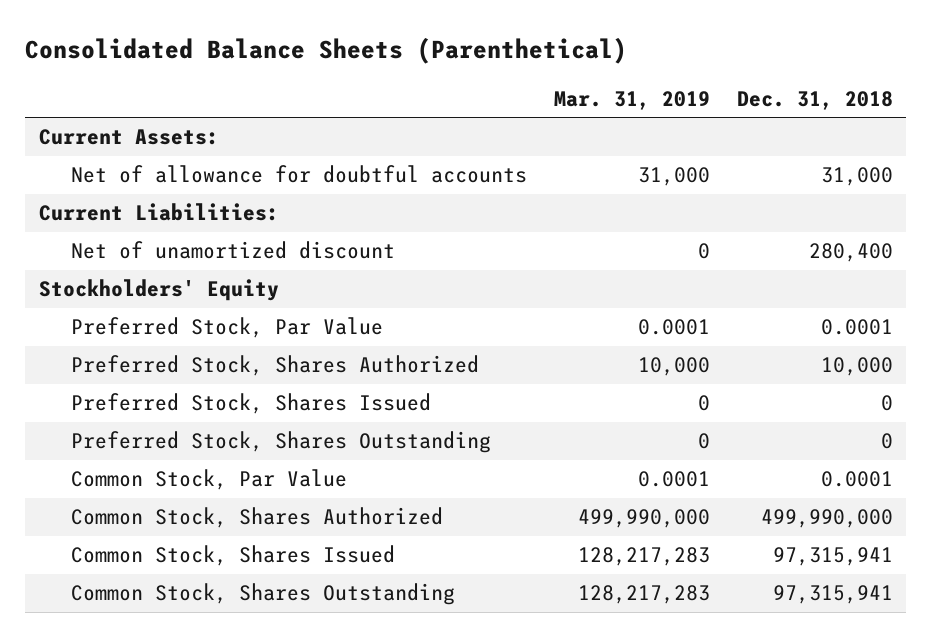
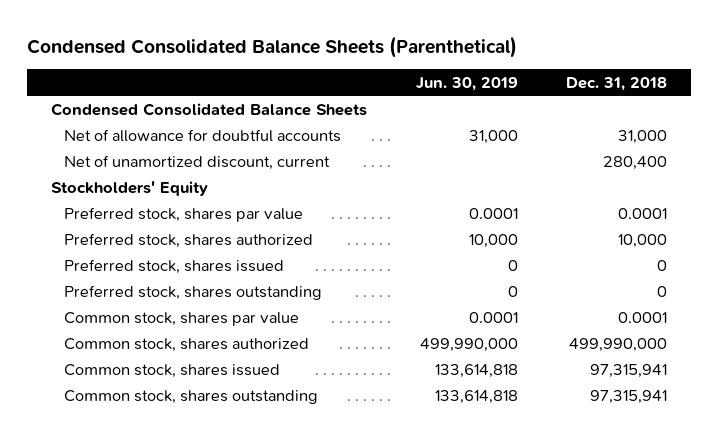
- Consolidated Balance Sheets (Parenthetical)
+ Condensed Consolidated Balance Sheets (Parenthetical)
- | Mar. 31, 2019 | Dec. 31, 2018
+ | Jun. 30, 2019 | Dec. 31, 2018
- Current Assets:
+ Condensed Consolidated Balance Sheets
- Current Liabilities:
- Net of unamortized discount | 0 | 280,400
+ Net of unamortized discount, current | | 280,400
- Preferred Stock, Par Value | 0.0001 | 0.0001
- Preferred Stock, Shares Authorized | 10,000 | 10,000
- Preferred Stock, Shares Issued | 0 | 0
- Preferred Stock, Shares Outstanding | 0 | 0
- Common Stock, Par Value | 0.0001 | 0.0001
- Common Stock, Shares Authorized | 499,990,000 | 499,990,000
- Common Stock, Shares Issued | 128,217,283 | 97,315,941
- Common Stock, Shares Outstanding | 128,217,283 | 97,315,941
+ Preferred stock, shares par value | 0.0001 | 0.0001
+ Preferred stock, shares authorized | 10,000 | 10,000
+ Preferred stock, shares issued | 0 | 0
+ Preferred stock, shares outstanding | 0 | 0
+ Common stock, shares par value | 0.0001 | 0.0001
+ Common stock, shares authorized | 499,990,000 | 499,990,000
+ Common stock, shares issued | 133,614,818 | 97,315,941
+ Common stock, shares outstanding | 133,614,818 | 97,315,941

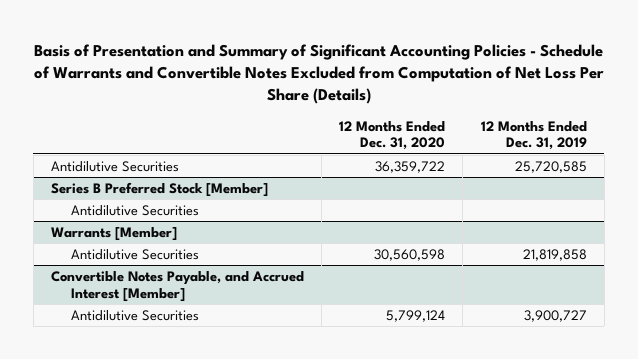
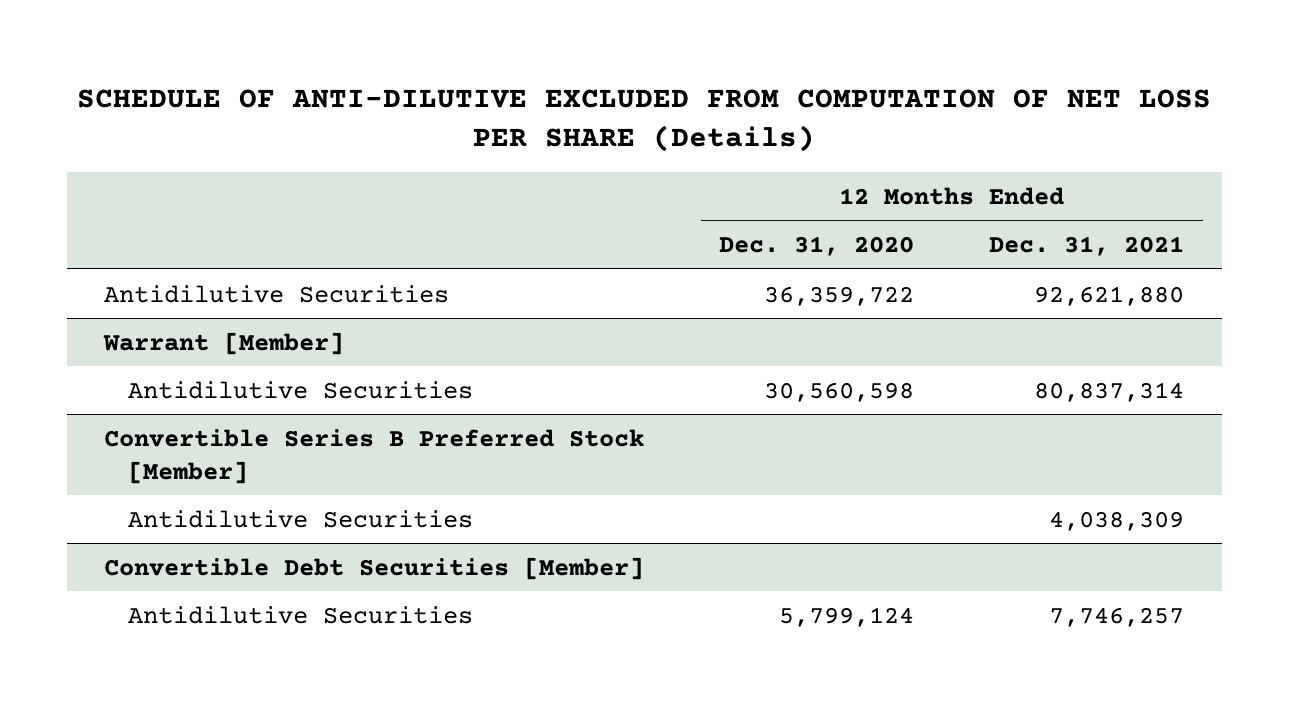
- Basis of Presentation and Summary of Significant Accounting Policies - Schedule of Warrants and Convertible Notes Excluded from Computation of Net Loss Per Share (Details)
+ SCHEDULE OF ANTI-DILUTIVE EXCLUDED FROM COMPUTATION OF NET LOSS PER SHARE (Details)
- | 12 Months Ended Dec. 31, 2020 | 12 Months Ended Dec. 31, 2019
+ | 12 Months Ended Dec. 31, 2020 | 12 Months Ended Dec. 31, 2021
- Series B Preferred Stock [Member]
- Antidilutive Securities
- Warrants [Member]
+ Warrant [Member]
- Convertible Notes Payable, and Accrued Interest [Member]
+ Convertible Series B Preferred Stock [Member]
+ Antidilutive Securities | | 4,038,309
+ Convertible Debt Securities [Member]

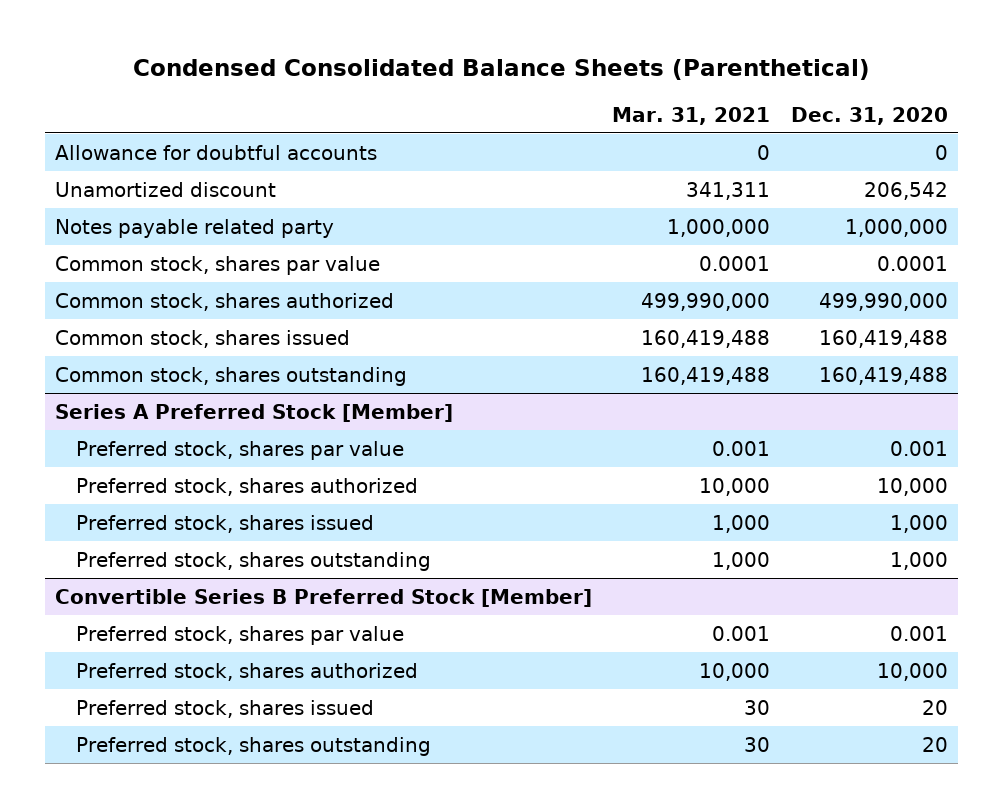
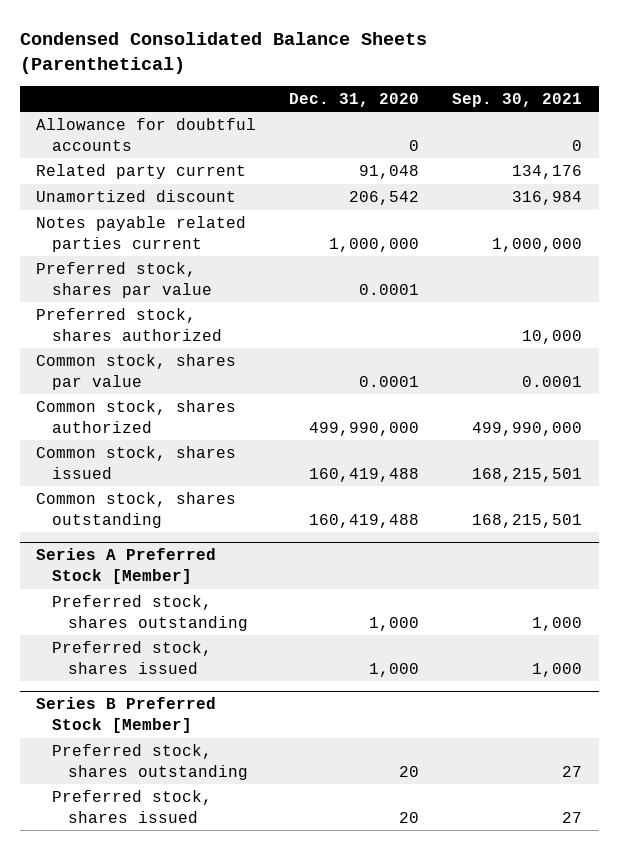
- | Mar. 31, 2021 | Dec. 31, 2020
+ | Dec. 31, 2020 | Sep. 30, 2021
+ Related party current | 91,048 | 134,176
- Notes payable related party | 1,000,000 | 1,000,000
+ Notes payable related parties current | 1,000,000 | 1,000,000
+ Preferred stock, shares par value | 0.0001 |
+ Preferred stock, shares authorized | | 10,000
@ Series A Preferred Stock [Member]
- Preferred stock, shares par value | 0.001 | 0.001
- Preferred stock, shares authorized | 10,000 | 10,000
- Convertible Series B Preferred Stock [Member]
- Preferred stock, shares par value | 0.001 | 0.001
- Preferred stock, shares authorized | 10,000 | 10,000
- Preferred stock, shares issued | 30 | 20
@ Series A Preferred Stock [Member]
moved down: Preferred stock, shares issued | 1,000 | 1,000
+ Series B Preferred Stock [Member]
+ Preferred stock, shares issued | 20 | 27

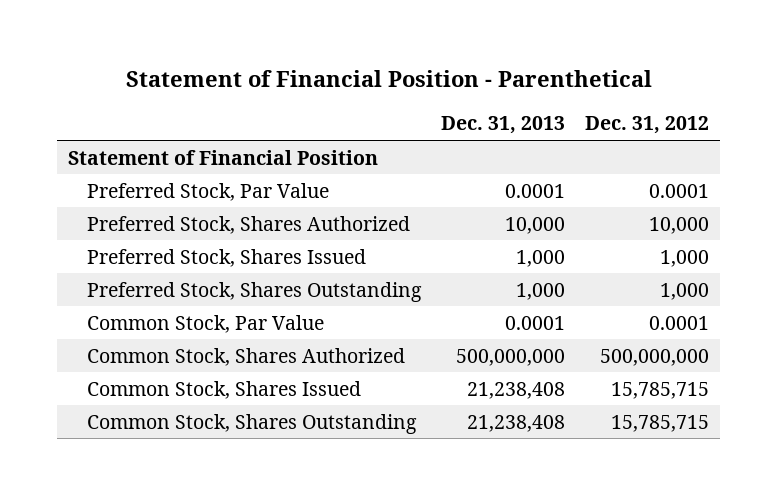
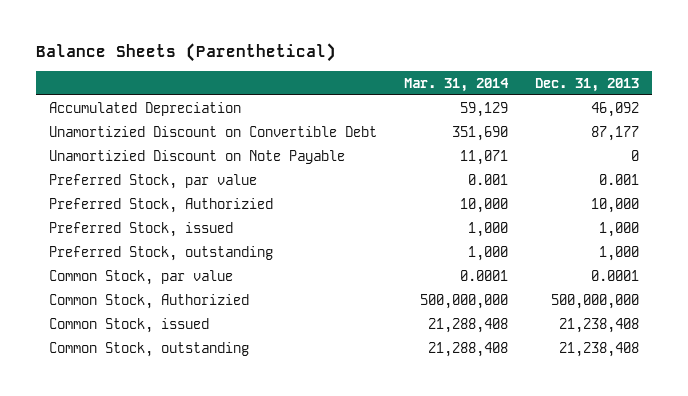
- Statement of Financial Position - Parenthetical
+ Balance Sheets (Parenthetical)
- | Dec. 31, 2013 | Dec. 31, 2012
+ | Mar. 31, 2014 | Dec. 31, 2013
- Statement of Financial Position
- Preferred Stock, Par Value | 0.0001 | 0.0001
- Preferred Stock, Shares Authorized | 10,000 | 10,000
- Preferred Stock, Shares Issued | 1,000 | 1,000
- Preferred Stock, Shares Outstanding | 1,000 | 1,000
- Common Stock, Par Value | 0.0001 | 0.0001
- Common Stock, Shares Authorized | 500,000,000 | 500,000,000
- Common Stock, Shares Issued | 21,238,408 | 15,785,715
- Common Stock, Shares Outstanding | 21,238,408 | 15,785,715
+ Accumulated Depreciation | 59,129 | 46,092
+ Unamortizied Discount on Convertible Debt | 351,690 | 87,177
+ Unamortizied Discount on Note Payable | 11,071 | 0
+ Preferred Stock, par value | 0.001 | 0.001
+ Preferred Stock, Authorizied | 10,000 | 10,000
+ Preferred Stock, issued | 1,000 | 1,000
+ Preferred Stock, outstanding | 1,000 | 1,000
+ Common Stock, par value | 0.0001 | 0.0001
+ Common Stock, Authorizied | 500,000,000 | 500,000,000
+ Common Stock, issued | 21,288,408 | 21,238,408
+ Common Stock, outstanding | 21,288,408 | 21,238,408

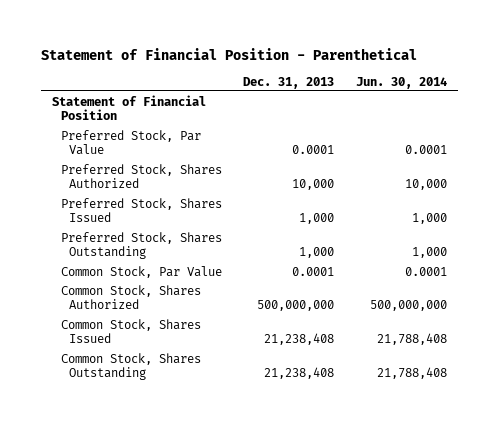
- Balance Sheets (Parenthetical)
+ Statement of Financial Position - Parenthetical
- | Mar. 31, 2014 | Dec. 31, 2013
+ | Dec. 31, 2013 | Jun. 30, 2014
- Accumulated Depreciation | 59,129 | 46,092
- Unamortizied Discount on Convertible Debt | 351,690 | 87,177
- Unamortizied Discount on Note Payable | 11,071 | 0
- Preferred Stock, par value | 0.001 | 0.001
- Preferred Stock, Authorizied | 10,000 | 10,000
- Preferred Stock, issued | 1,000 | 1,000
- Preferred Stock, outstanding | 1,000 | 1,000
- Common Stock, par value | 0.0001 | 0.0001
- Common Stock, Authorizied | 500,000,000 | 500,000,000
- Common Stock, issued | 21,288,408 | 21,238,408
- Common Stock, outstanding | 21,288,408 | 21,238,408
+ Statement of Financial Position
+ Preferred Stock, Par Value | 0.0001 | 0.0001
+ Preferred Stock, Shares Authorized | 10,000 | 10,000
+ Preferred Stock, Shares Issued | 1,000 | 1,000
+ Preferred Stock, Shares Outstanding | 1,000 | 1,000
+ Common Stock, Par Value | 0.0001 | 0.0001
+ Common Stock, Shares Authorized | 500,000,000 | 500,000,000
+ Common Stock, Shares Issued | 21,238,408 | 21,788,408
+ Common Stock, Shares Outstanding | 21,238,408 | 21,788,408

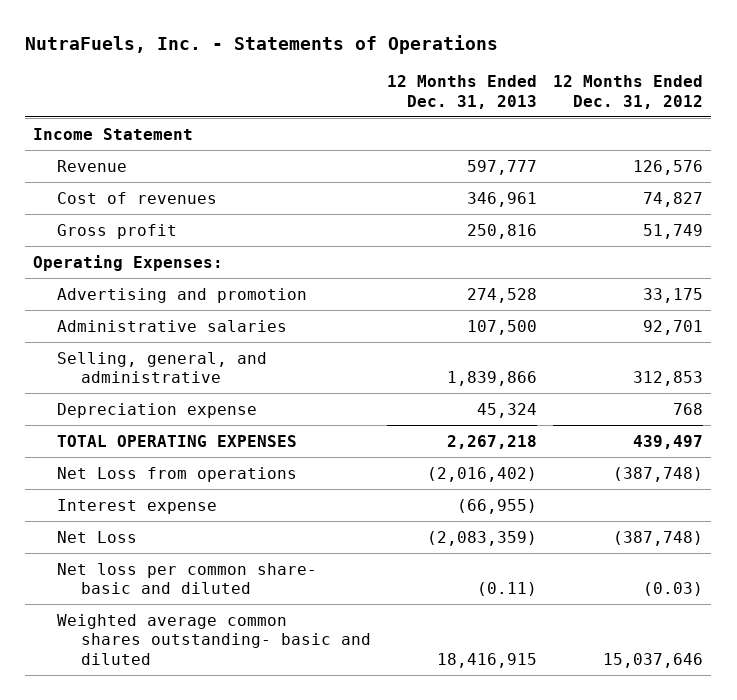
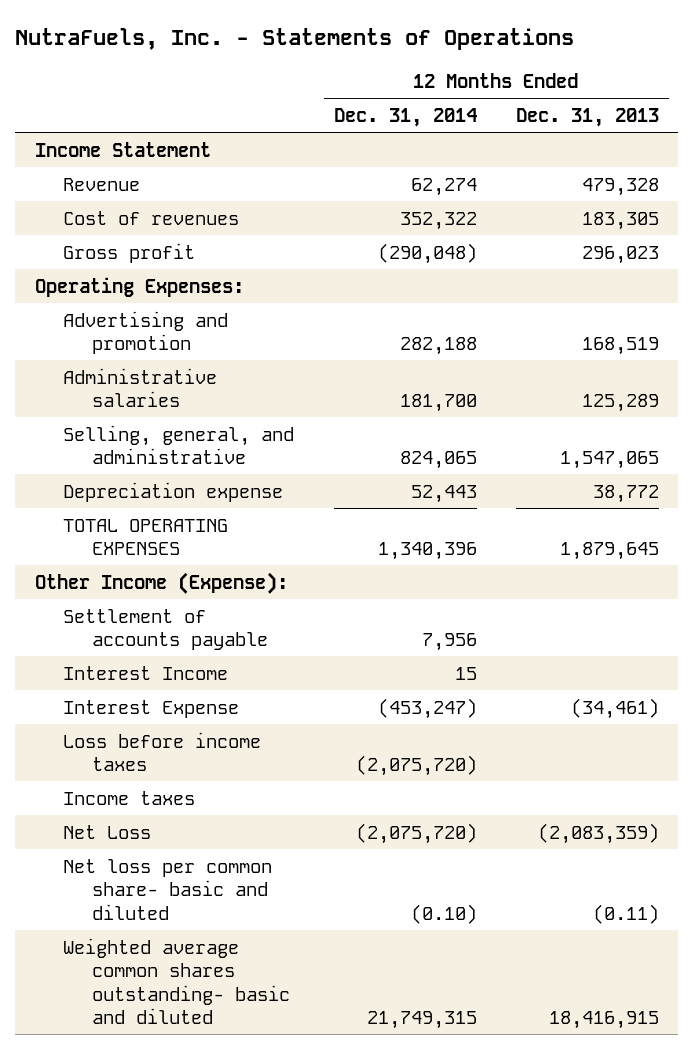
- | 12 Months Ended Dec. 31, 2013 | 12 Months Ended Dec. 31, 2012
+ | 12 Months Ended Dec. 31, 2014 | 12 Months Ended Dec. 31, 2013
- Revenue | 597,777 | 126,576
- Cost of revenues | 346,961 | 74,827
- Gross profit | 250,816 | 51,749
+ Revenue | 62,274 | 479,328
+ Cost of revenues | 352,322 | 183,305
+ Gross profit | (290,048) | 296,023
- Advertising and promotion | 274,528 | 33,175
- Administrative salaries | 107,500 | 92,701
- Selling, general, and administrative | 1,839,866 | 312,853
- Depreciation expense | 45,324 | 768
- TOTAL OPERATING EXPENSES | 2,267,218 | 439,497
- Net Loss from operations | (2,016,402) | (387,748)
- Interest expense | (66,955) |
+ Advertising and promotion | 282,188 | 168,519
+ Administrative salaries | 181,700 | 125,289
+ Selling, general, and administrative | 824,065 | 1,547,065
+ Depreciation expense | 52,443 | 38,772
+ TOTAL OPERATING EXPENSES | 1,340,396 | 1,879,645
+ Other Income (Expense):
+ Settlement of accounts payable | 7,956 |
+ Interest Income | 15 |
+ Interest Expense | (453,247) | (34,461)
+ Loss before income taxes | (2,075,720) |
+ Income taxes

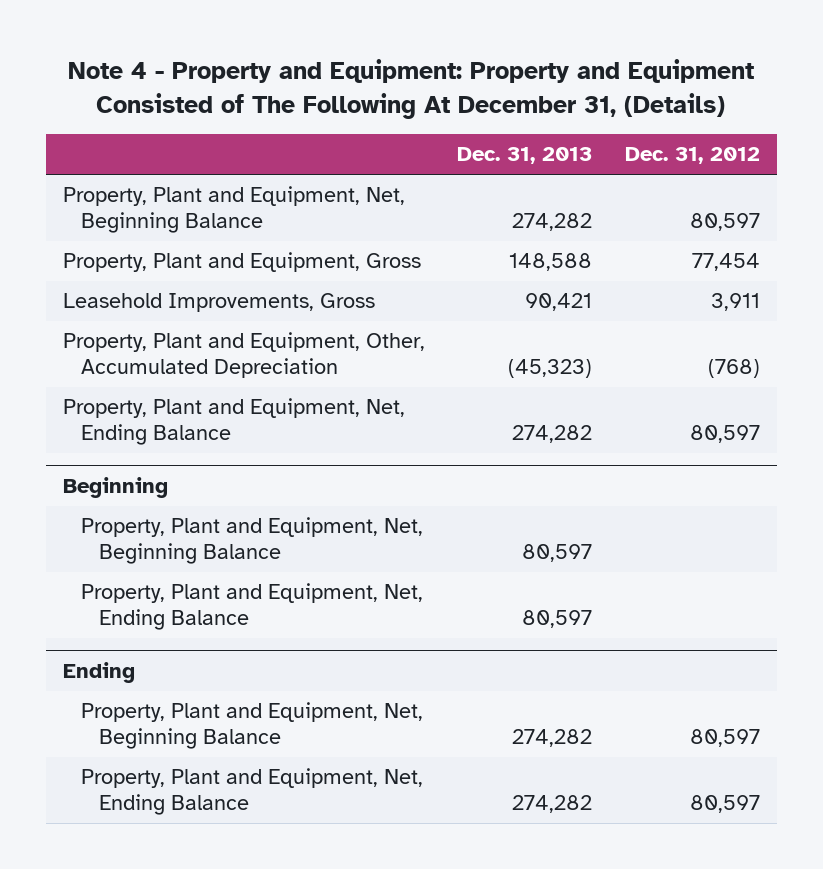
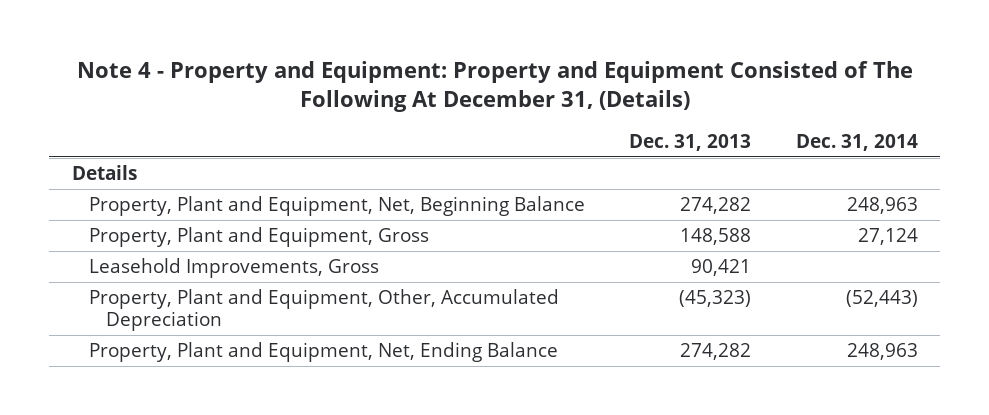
- | Dec. 31, 2013 | Dec. 31, 2012
+ | Dec. 31, 2013 | Dec. 31, 2014
+ Details
- Beginning
- Property, Plant and Equipment, Net, Beginning Balance | 80,597 |
- Property, Plant and Equipment, Net, Ending Balance | 80,597 |
- Ending
- Property, Plant and Equipment, Net, Beginning Balance | 274,282 | 80,597
- Property, Plant and Equipment, Net, Ending Balance | 274,282 | 80,597

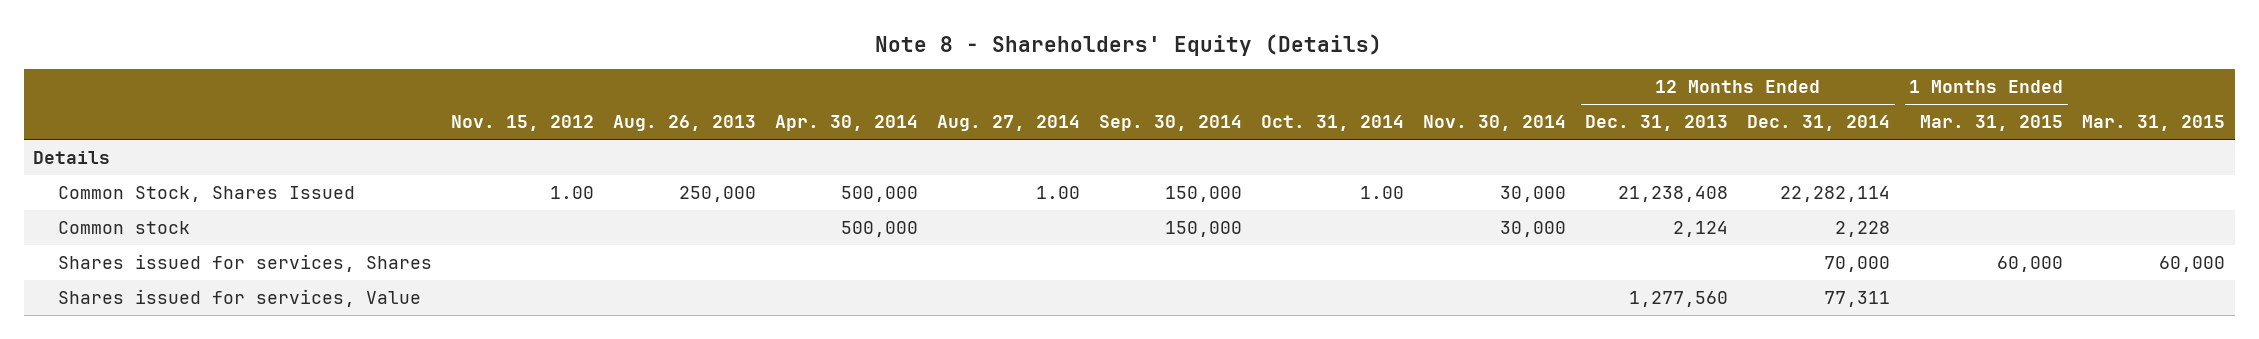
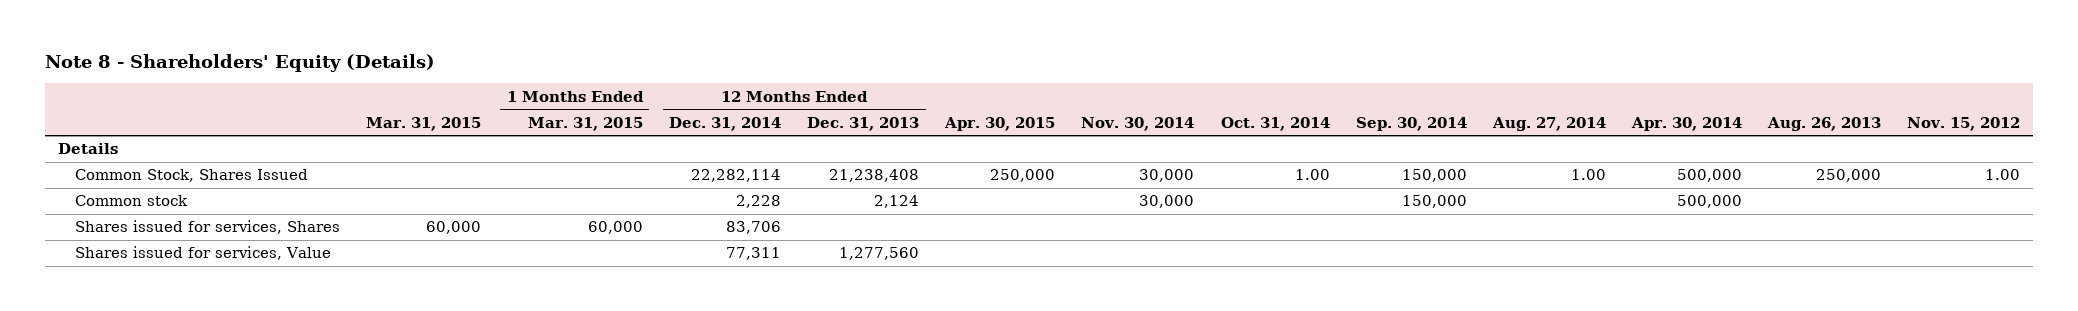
- | Nov. 15, 2012 | Aug. 26, 2013 | Apr. 30, 2014 | Aug. 27, 2014 | Sep. 30, 2014 | Oct. 31, 2014 | Nov. 30, 2014 | 12 Months Ended Dec. 31, 2013 | 12 Months Ended Dec. 31, 2014 | 1 Months Ended Mar. 31, 2015 | Mar. 31, 2015
+ | Mar. 31, 2015 | 1 Months Ended Mar. 31, 2015 | 12 Months Ended Dec. 31, 2014 | 12 Months Ended Dec. 31, 2013 | Apr. 30, 2015 | Nov. 30, 2014 | Oct. 31, 2014 | Sep. 30, 2014 | Aug. 27, 2014 | Apr. 30, 2014 | Aug. 26, 2013 | Nov. 15, 2012
- Shares issued for services, Shares | | | | | | | | | 70,000 | 60,000 | 60,000
+ Shares issued for services, Shares | 60,000 | 60,000 | 83,706 | | | | | | | | |

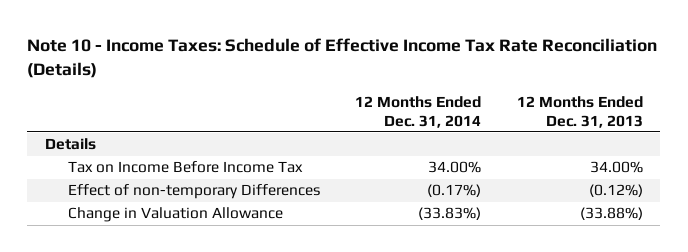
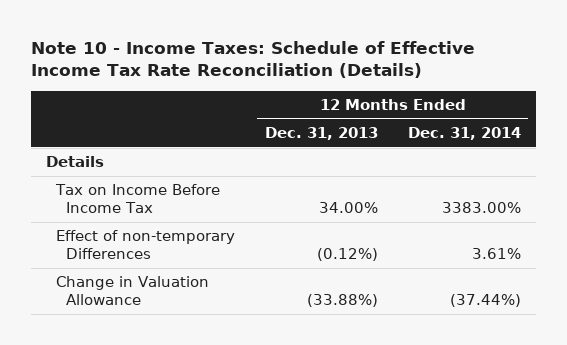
- | 12 Months Ended Dec. 31, 2014 | 12 Months Ended Dec. 31, 2013
+ | 12 Months Ended Dec. 31, 2013 | 12 Months Ended Dec. 31, 2014
- Tax on Income Before Income Tax | 34.00% | 34.00%
- Effect of non-temporary Differences | (0.17%) | (0.12%)
- Change in Valuation Allowance | (33.83%) | (33.88%)
+ Tax on Income Before Income Tax | 34.00% | 3383.00%
+ Effect of non-temporary Differences | (0.12%) | 3.61%
+ Change in Valuation Allowance | (33.88%) | (37.44%)

